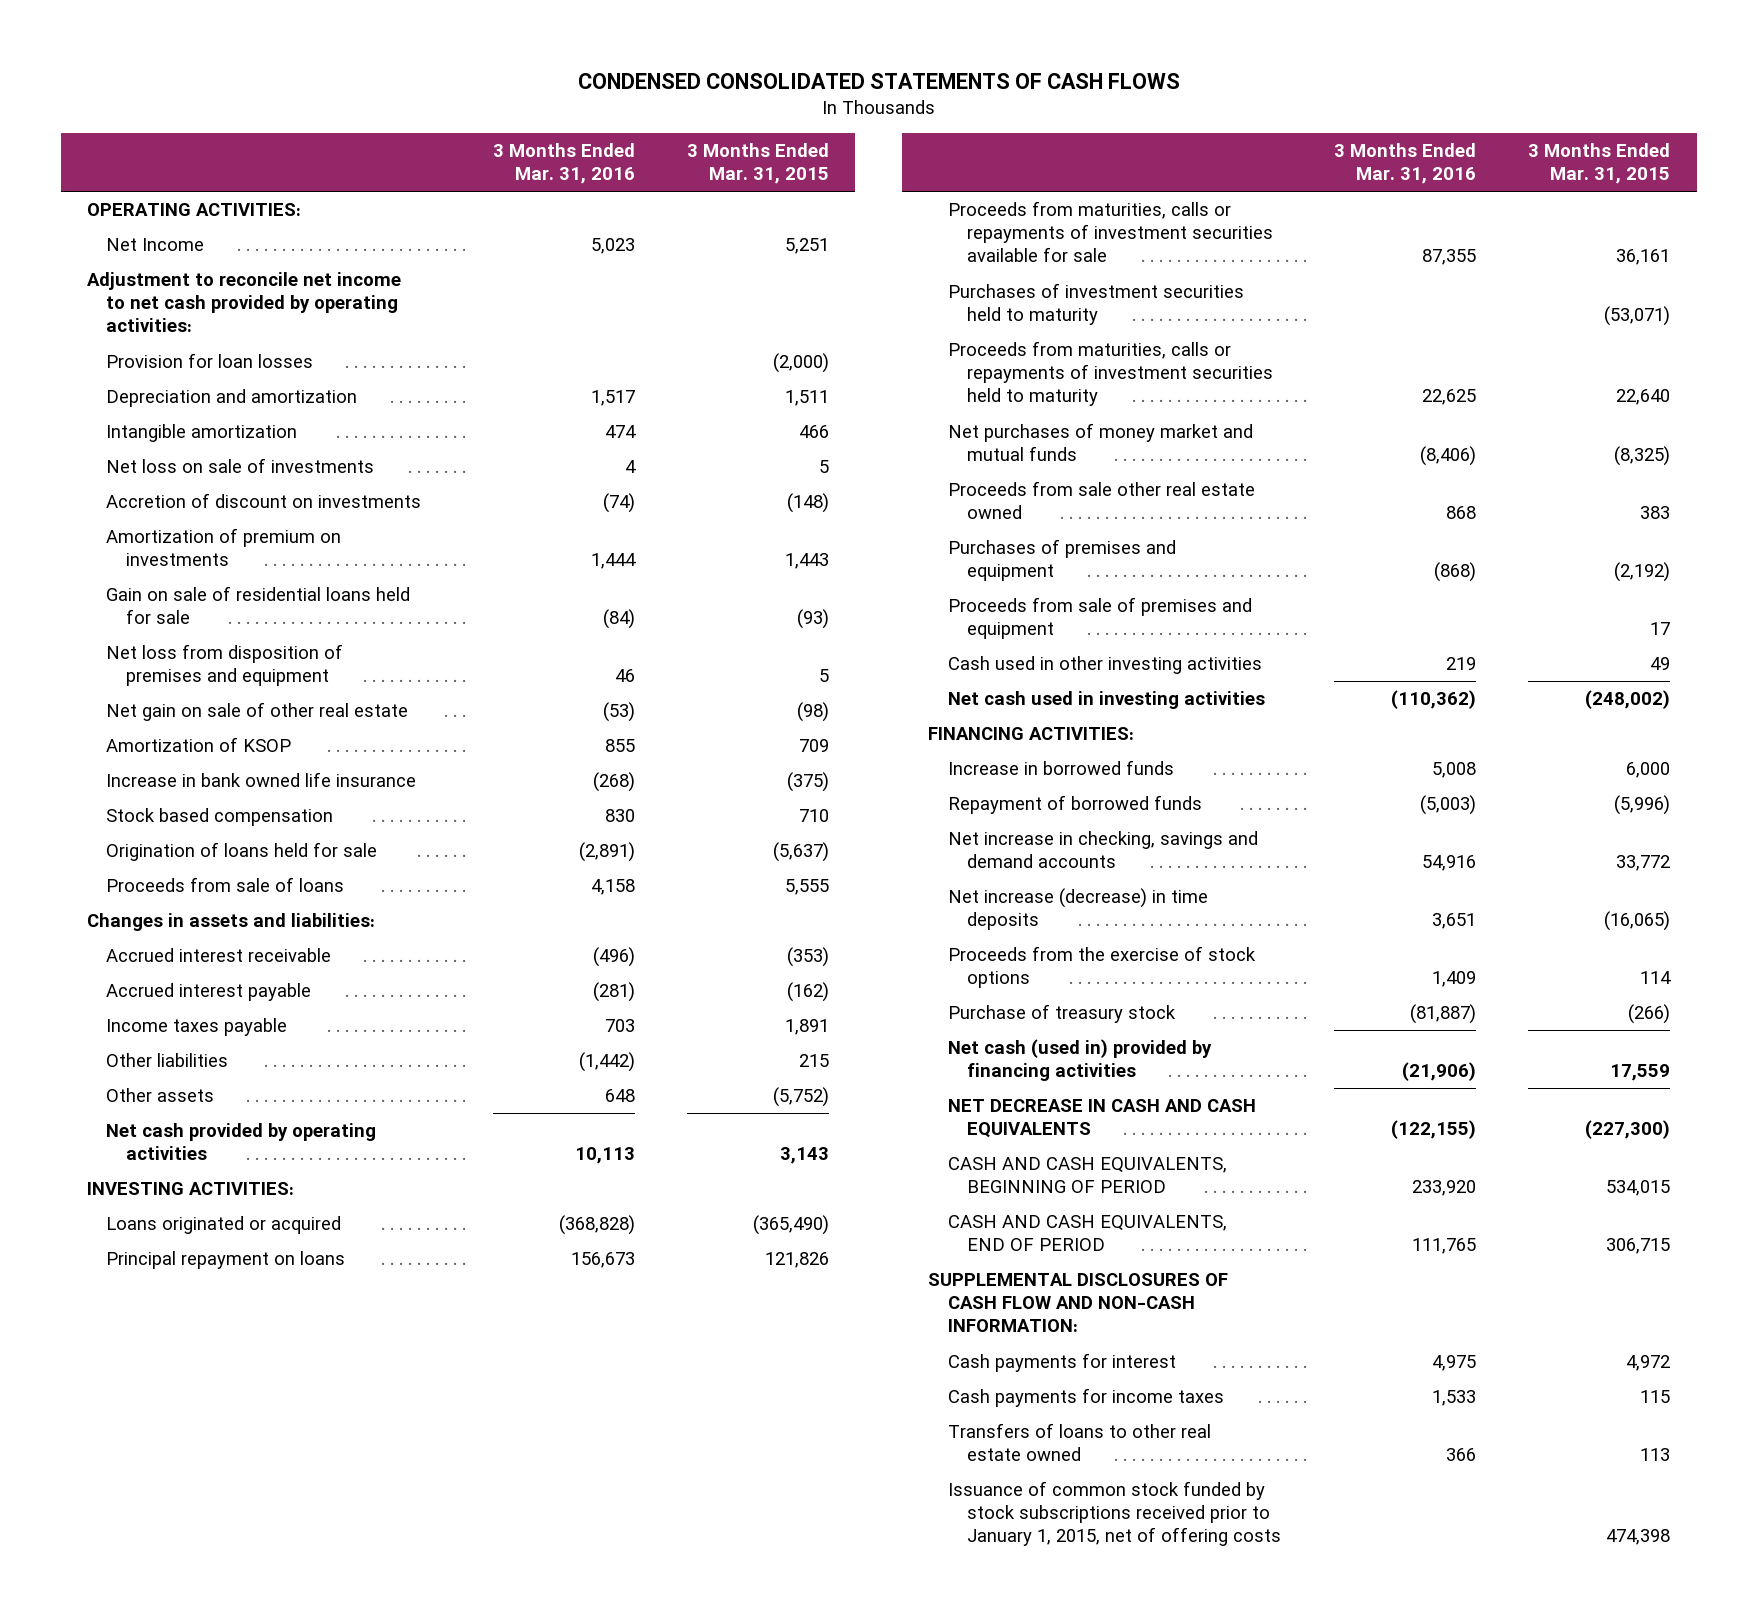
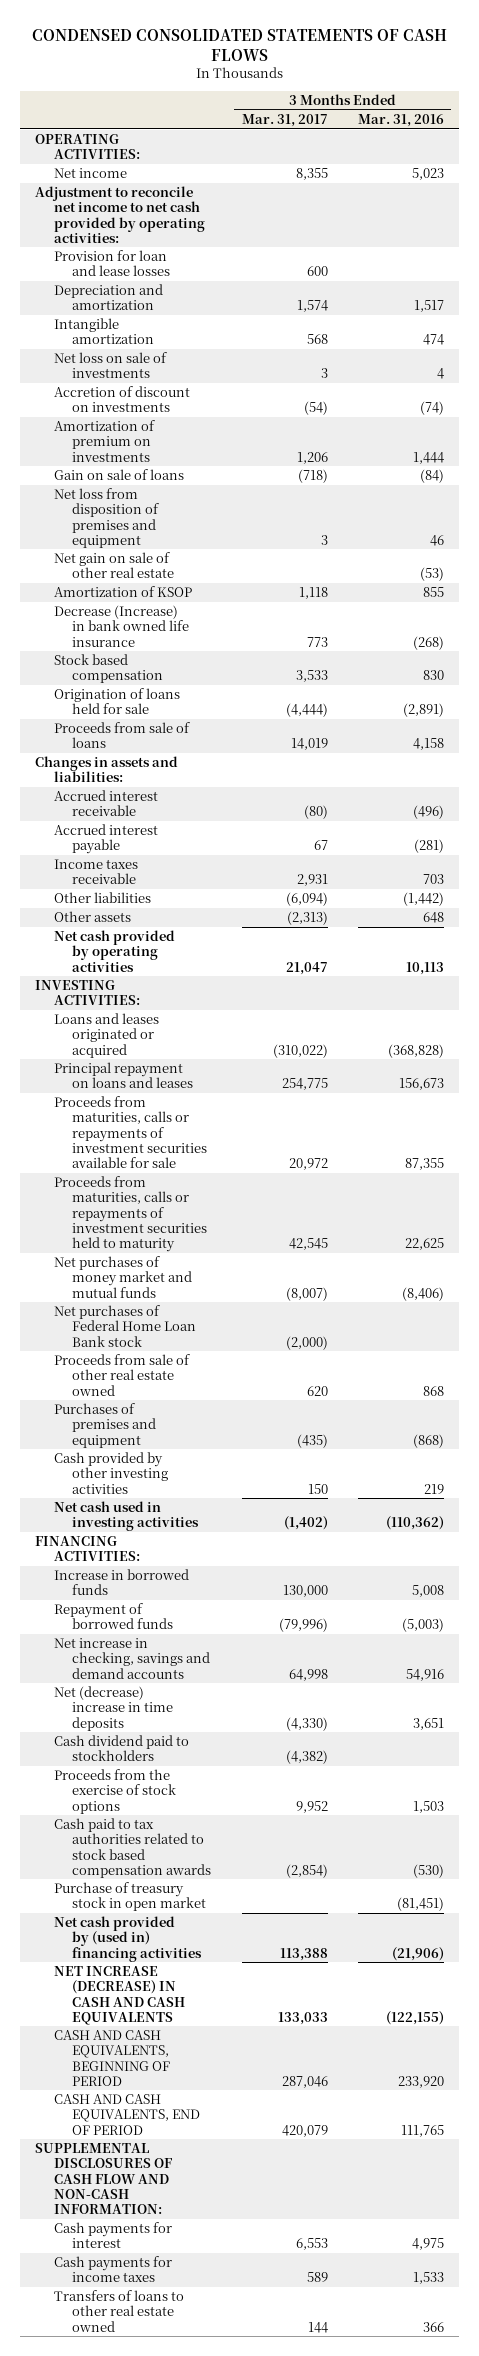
- | 3 Months Ended Mar. 31, 2016 | 3 Months Ended Mar. 31, 2015
+ | 3 Months Ended Mar. 31, 2017 | 3 Months Ended Mar. 31, 2016
- Net Income | 5,023 | 5,251
+ Net income | 8,355 | 5,023
- Provision for loan losses | | (2,000)
+ Provision for loan and lease losses | 600 |
- Gain on sale of residential loans held for sale | (84) | (93)
+ Gain on sale of loans | (718) | (84)
- Increase in bank owned life insurance | (268) | (375)
+ Decrease (Increase) in bank owned life insurance | 773 | (268)
- Income taxes payable | 703 | 1,891
+ Income taxes receivable | 2,931 | 703
- Loans originated or acquired | (368,828) | (365,490)
- Principal repayment on loans | 156,673 | 121,826
+ Loans and leases originated or acquired | (310,022) | (368,828)
+ Principal repayment on loans and leases | 254,775 | 156,673
- Purchases of investment securities held to maturity | | (53,071)
- Proceeds from sale other real estate owned | 868 | 383
+ Net purchases of Federal Home Loan Bank stock | (2,000) |
+ Proceeds from sale of other real estate owned | 620 | 868
- Proceeds from sale of premises and equipment | | 17
- Cash used in other investing activities | 219 | 49
+ Cash provided by other investing activities | 150 | 219
- Net increase (decrease) in time deposits | 3,651 | (16,065)
- Proceeds from the exercise of stock options | 1,409 | 114
- Purchase of treasury stock | (81,887) | (266)
- Net cash (used in) provided by financing activities | (21,906) | 17,559
- NET DECREASE IN CASH AND CASH EQUIVALENTS | (122,155) | (227,300)
+ Net (decrease) increase in time deposits | (4,330) | 3,651
+ Cash dividend paid to stockholders | (4,382) |
+ Proceeds from the exercise of stock options | 9,952 | 1,503
+ Cash paid to tax authorities related to stock based compensation awards | (2,854) | (530)
+ Purchase of treasury stock in open market | | (81,451)
+ Net cash provided by (used in) financing activities | 113,388 | (21,906)
+ NET INCREASE (DECREASE) IN CASH AND CASH EQUIVALENTS | 133,033 | (122,155)
- Issuance of common stock funded by stock subscriptions received prior to January 1, 2015, net of offering costs | | 474,398

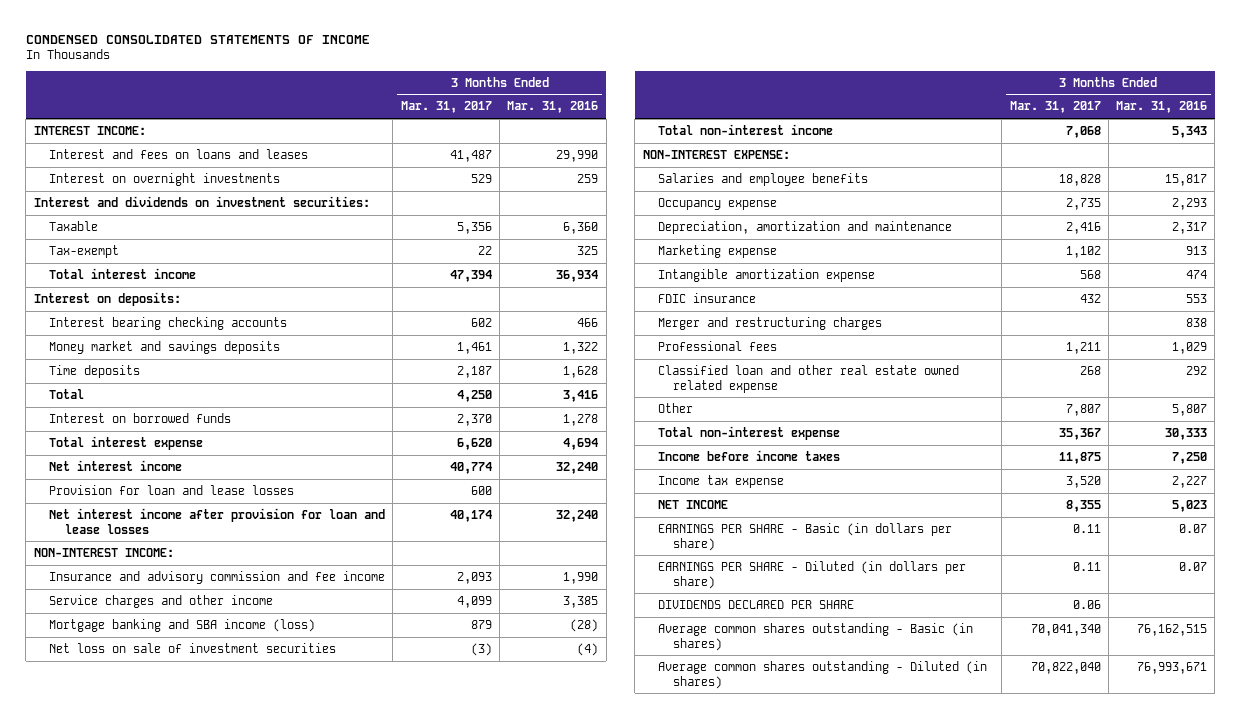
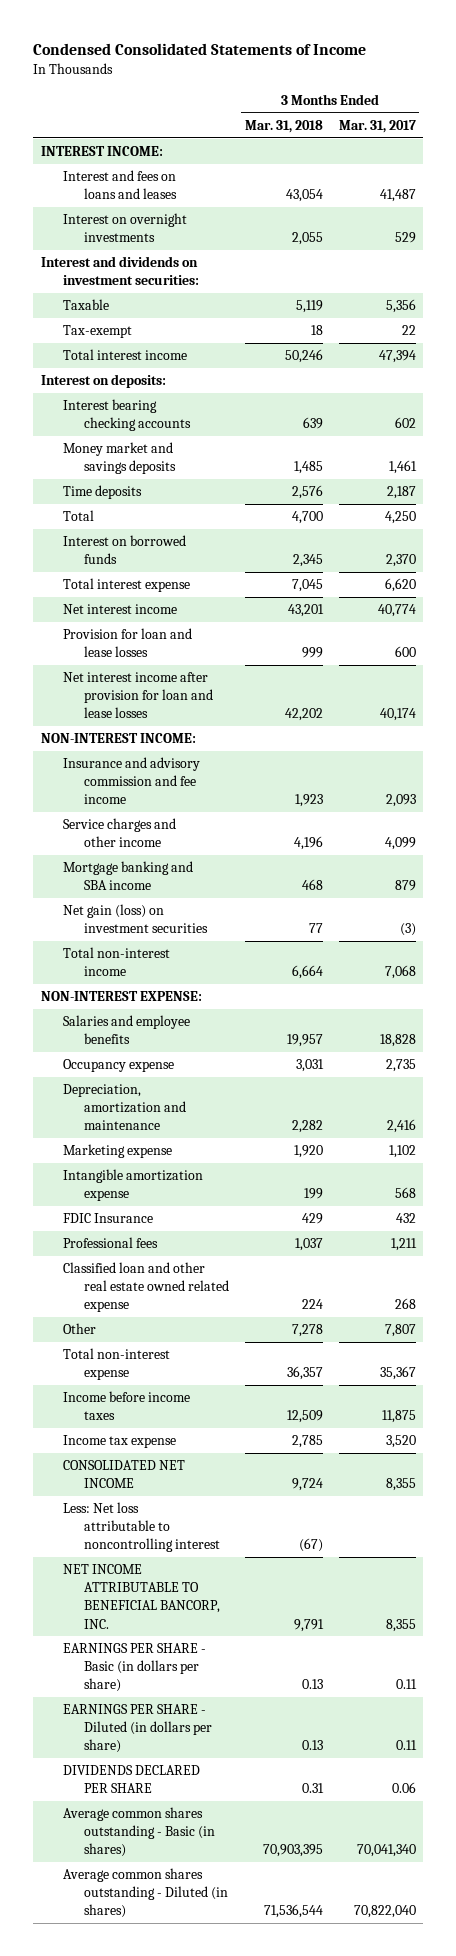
- CONDENSED CONSOLIDATED STATEMENTS OF INCOME
+ Condensed Consolidated Statements of Income
- | 3 Months Ended Mar. 31, 2017 | 3 Months Ended Mar. 31, 2016
+ | 3 Months Ended Mar. 31, 2018 | 3 Months Ended Mar. 31, 2017
- Mortgage banking and SBA income (loss) | 879 | (28)
- Net loss on sale of investment securities | (3) | (4)
+ Mortgage banking and SBA income | 468 | 879
+ Net gain (loss) on investment securities | 77 | (3)
- FDIC insurance | 432 | 553
- Merger and restructuring charges | | 838
+ FDIC Insurance | 429 | 432
- NET INCOME | 8,355 | 5,023
+ CONSOLIDATED NET INCOME | 9,724 | 8,355
+ Less: Net loss attributable to noncontrolling interest | (67) |
+ NET INCOME ATTRIBUTABLE TO BENEFICIAL BANCORP, INC. | 9,791 | 8,355

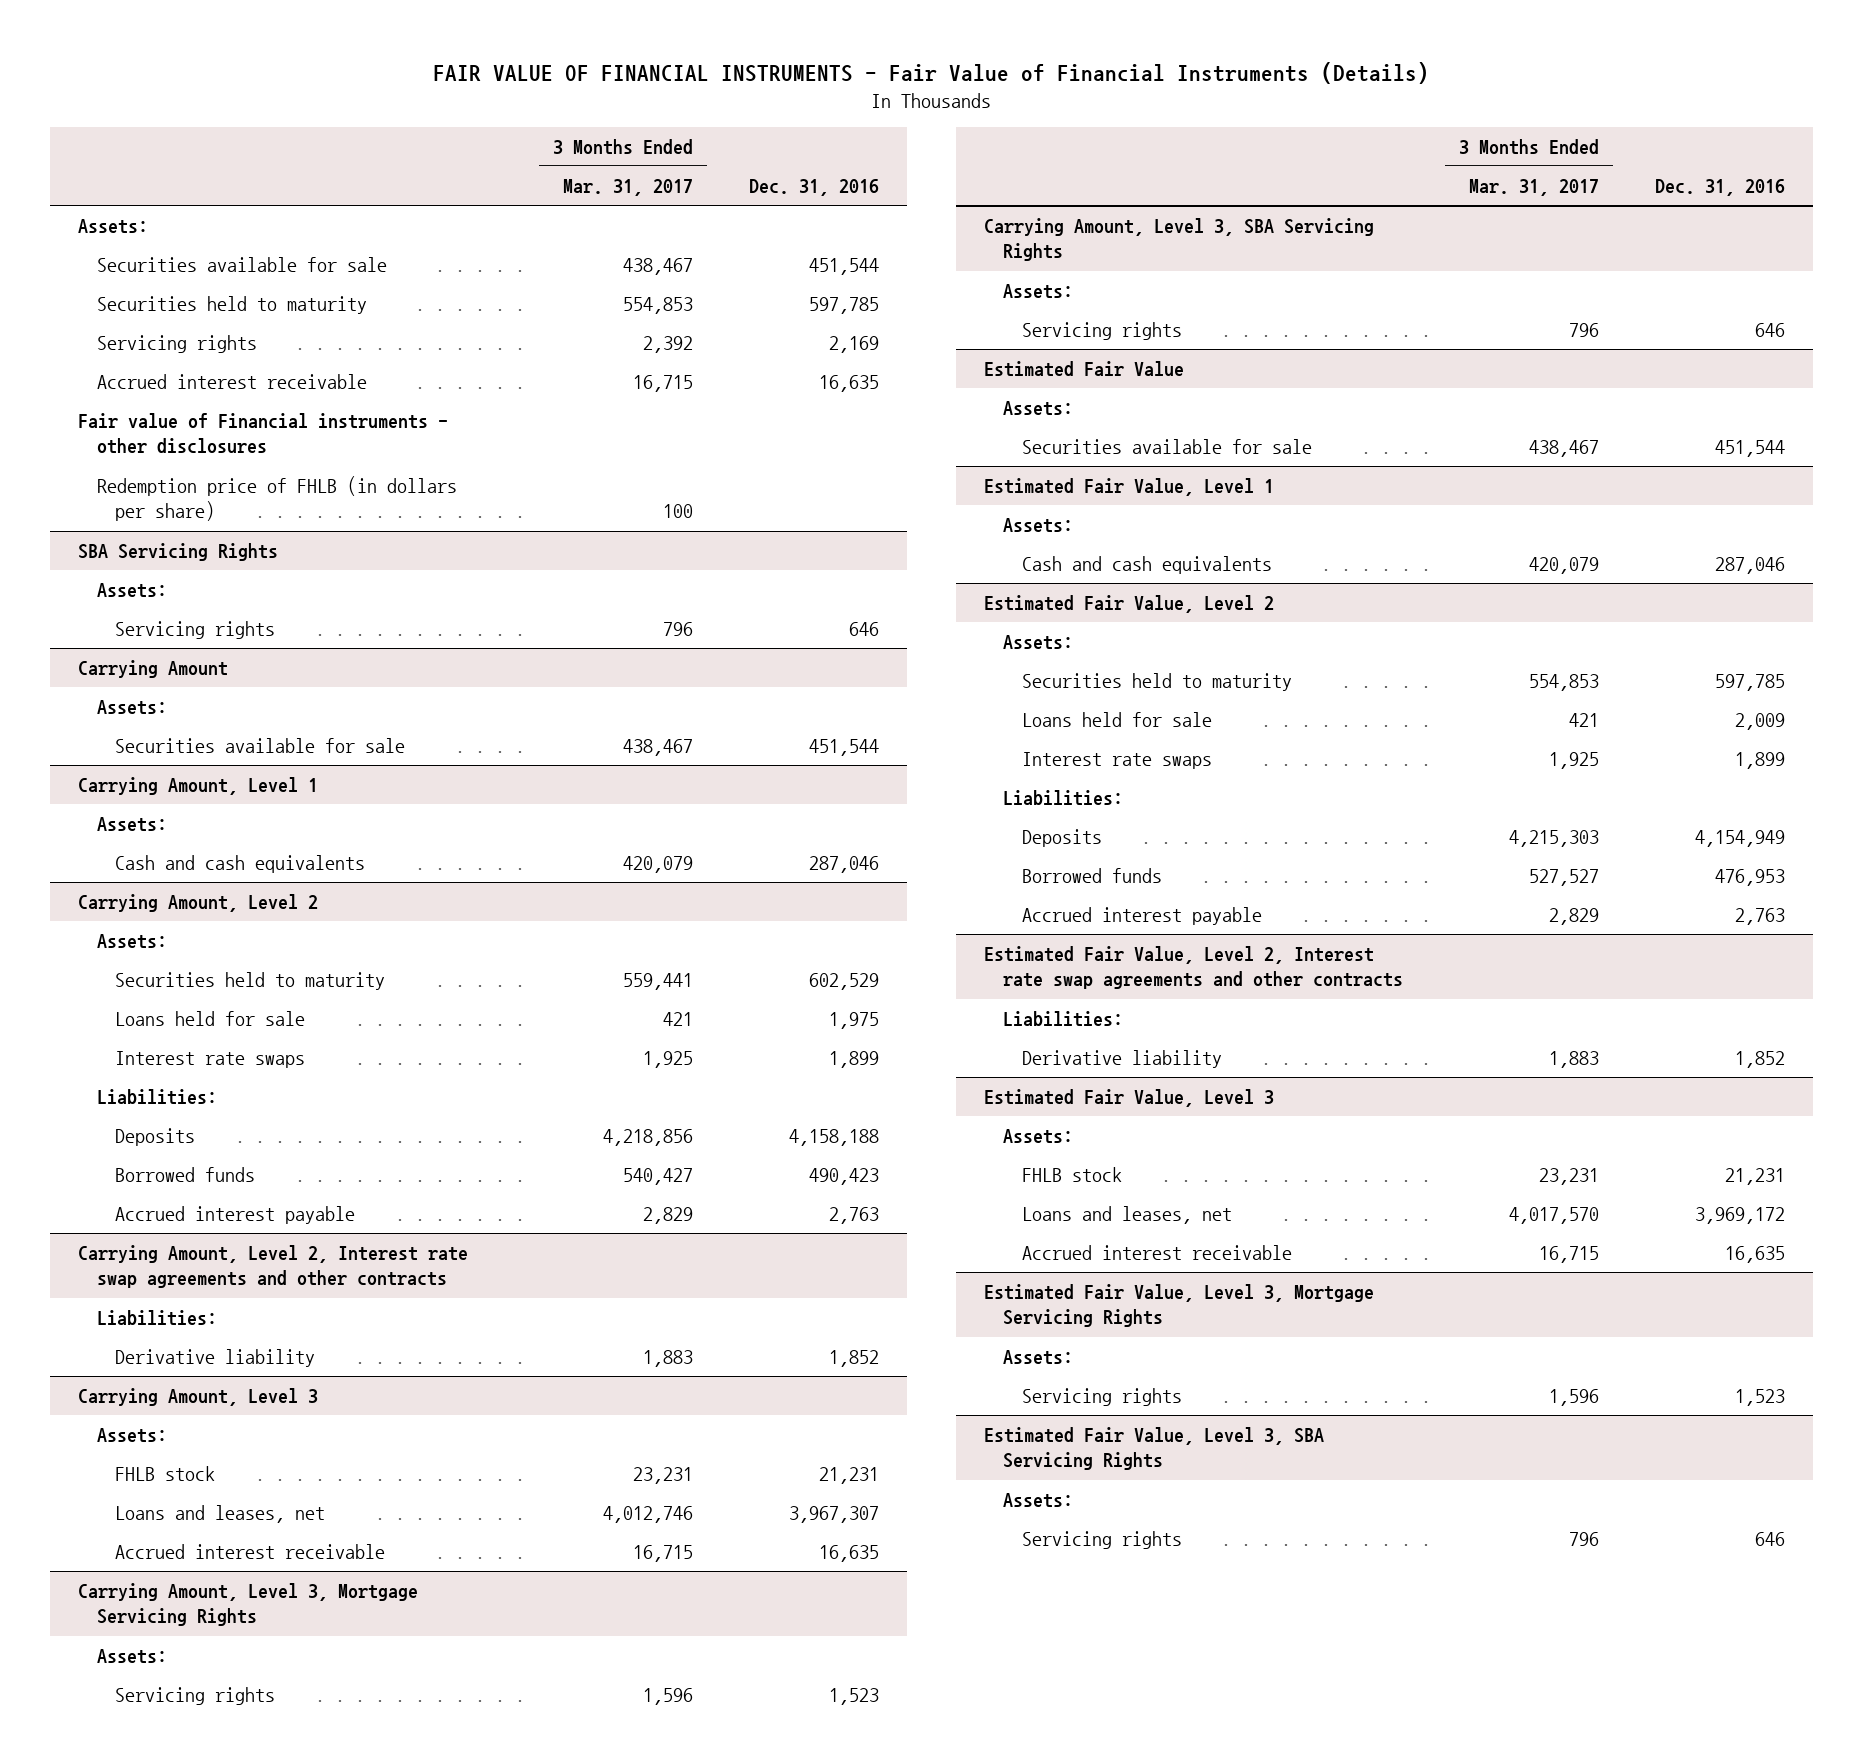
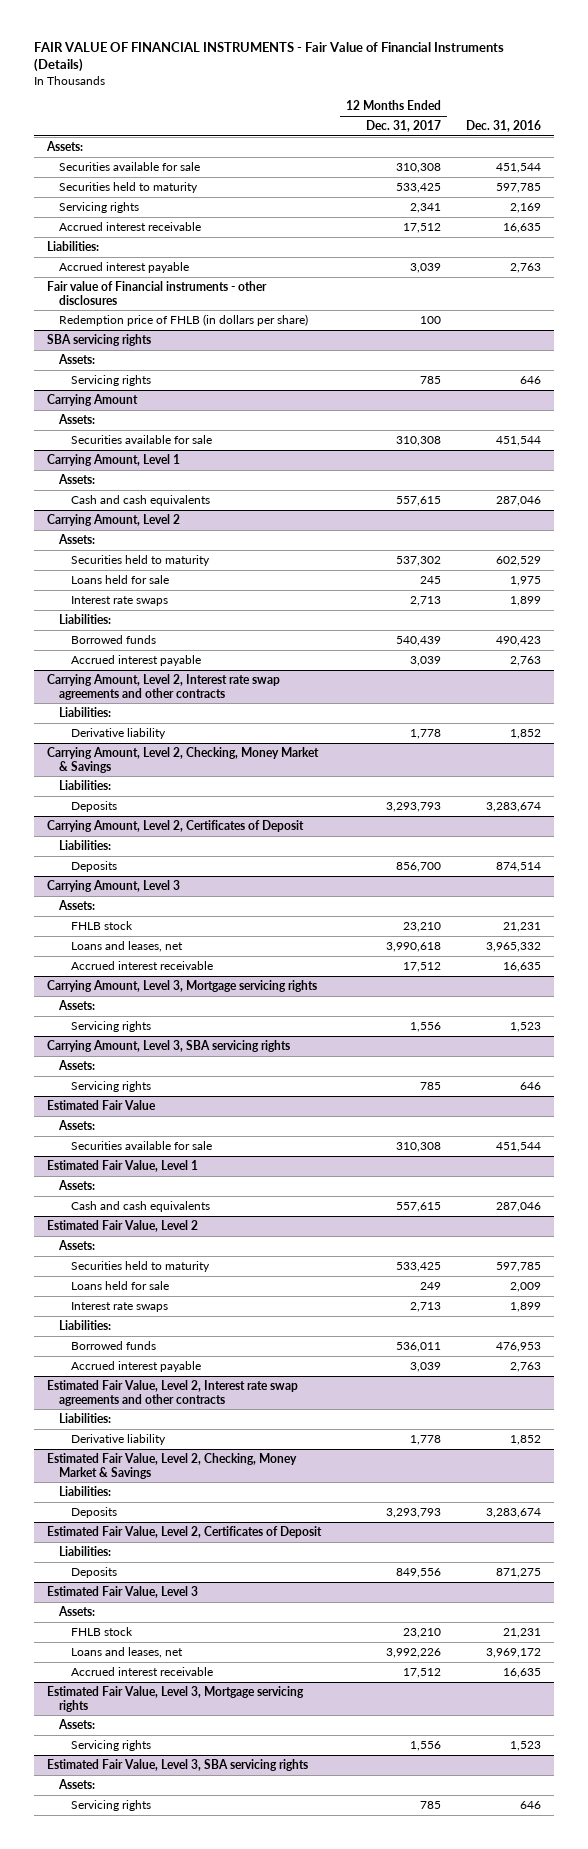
- | 3 Months Ended Mar. 31, 2017 | Dec. 31, 2016
+ | 12 Months Ended Dec. 31, 2017 | Dec. 31, 2016
+ Liabilities:
+ Accrued interest payable | 3,039 | 2,763
- SBA Servicing Rights
+ SBA servicing rights
@ Carrying Amount, Level 2
- Deposits | 4,218,856 | 4,158,188
+ Carrying Amount, Level 2, Checking, Money Market & Savings
+ Liabilities:
+ Deposits | 3,293,793 | 3,283,674
+ Carrying Amount, Level 2, Certificates of Deposit
+ Liabilities:
+ Deposits | 856,700 | 874,514
@ Carrying Amount, Level 3
- Loans and leases, net | 4,012,746 | 3,967,307
+ Loans and leases, net | 3,990,618 | 3,965,332
- Carrying Amount, Level 3, Mortgage Servicing Rights
+ Carrying Amount, Level 3, Mortgage servicing rights
- Carrying Amount, Level 3, SBA Servicing Rights
+ Carrying Amount, Level 3, SBA servicing rights
@ Estimated Fair Value, Level 2
- Deposits | 4,215,303 | 4,154,949
+ Estimated Fair Value, Level 2, Checking, Money Market & Savings
+ Liabilities:
+ Deposits | 3,293,793 | 3,283,674
+ Estimated Fair Value, Level 2, Certificates of Deposit
+ Liabilities:
+ Deposits | 849,556 | 871,275
- Estimated Fair Value, Level 3, Mortgage Servicing Rights
+ Estimated Fair Value, Level 3, Mortgage servicing rights
- Estimated Fair Value, Level 3, SBA Servicing Rights
+ Estimated Fair Value, Level 3, SBA servicing rights

